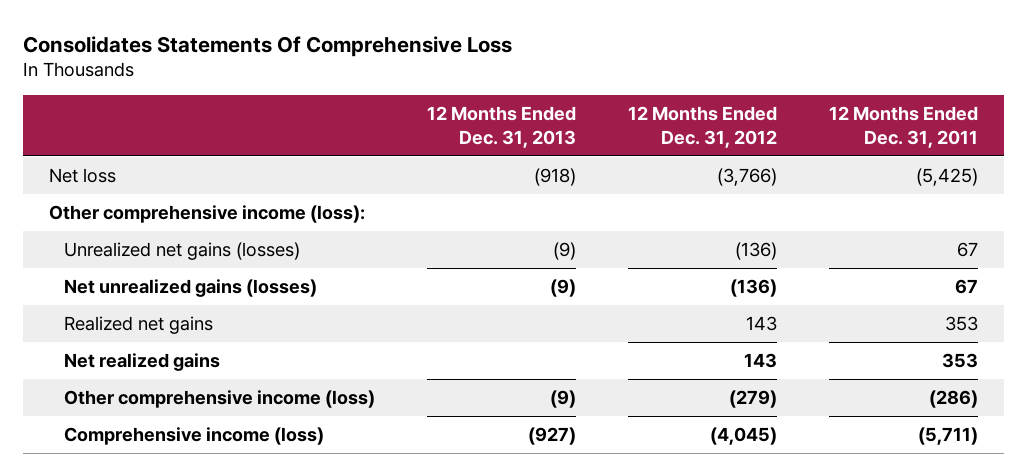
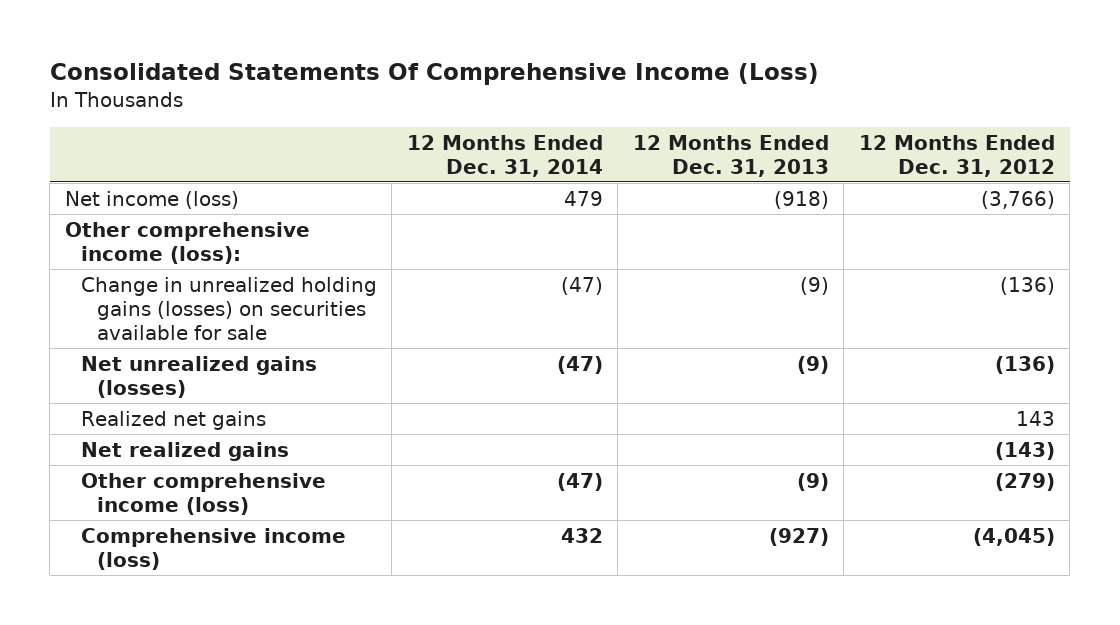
- Consolidates Statements Of Comprehensive Loss
+ Consolidated Statements Of Comprehensive Income (Loss)
- | 12 Months Ended Dec. 31, 2013 | 12 Months Ended Dec. 31, 2012 | 12 Months Ended Dec. 31, 2011
+ | 12 Months Ended Dec. 31, 2014 | 12 Months Ended Dec. 31, 2013 | 12 Months Ended Dec. 31, 2012
- Net loss | (918) | (3,766) | (5,425)
+ Net income (loss) | 479 | (918) | (3,766)
- Unrealized net gains (losses) | (9) | (136) | 67
+ Change in unrealized holding gains (losses) on securities available for sale | (47) | (9) | (136)
- Net realized gains | | 143 | 353
+ Net realized gains | | | (143)

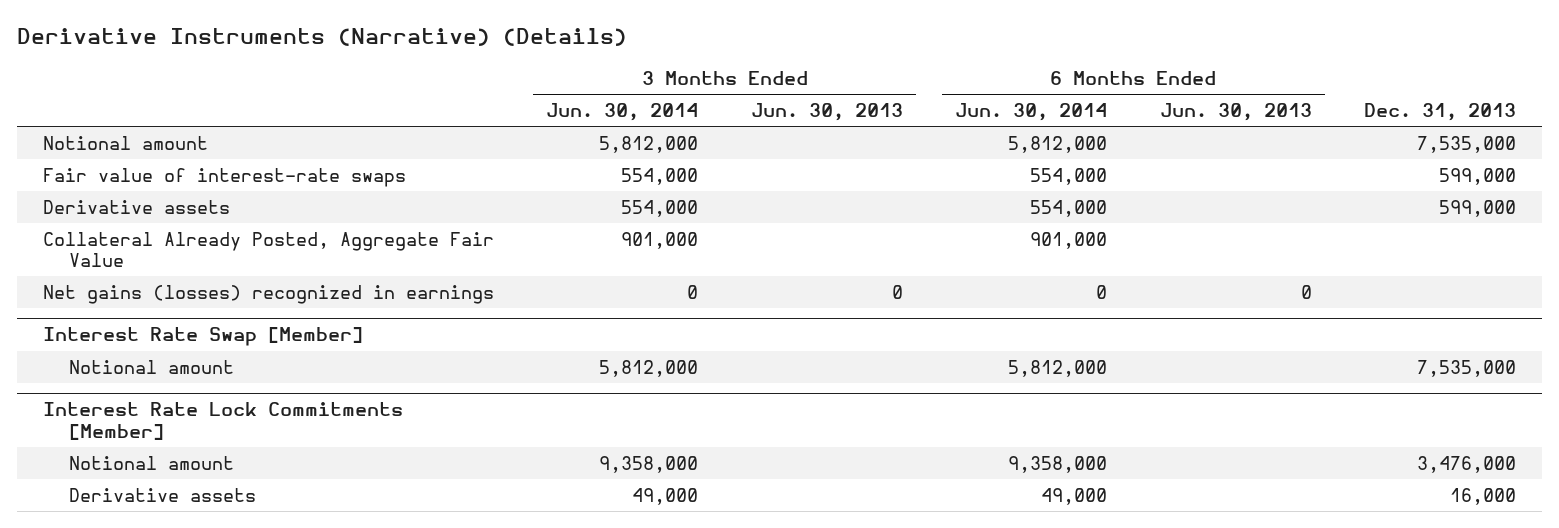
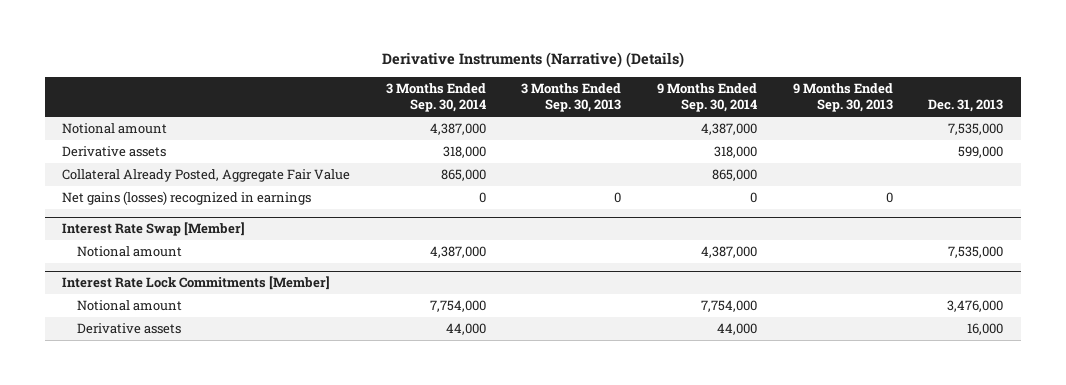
- | 3 Months Ended Jun. 30, 2014 | 3 Months Ended Jun. 30, 2013 | 6 Months Ended Jun. 30, 2014 | 6 Months Ended Jun. 30, 2013 | Dec. 31, 2013
+ | 3 Months Ended Sep. 30, 2014 | 3 Months Ended Sep. 30, 2013 | 9 Months Ended Sep. 30, 2014 | 9 Months Ended Sep. 30, 2013 | Dec. 31, 2013
- Fair value of interest-rate swaps | 554,000 | | 554,000 | | 599,000

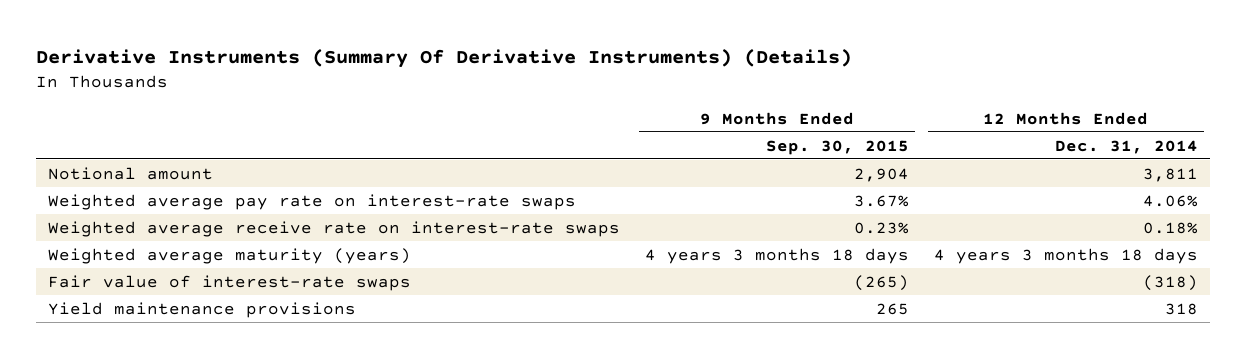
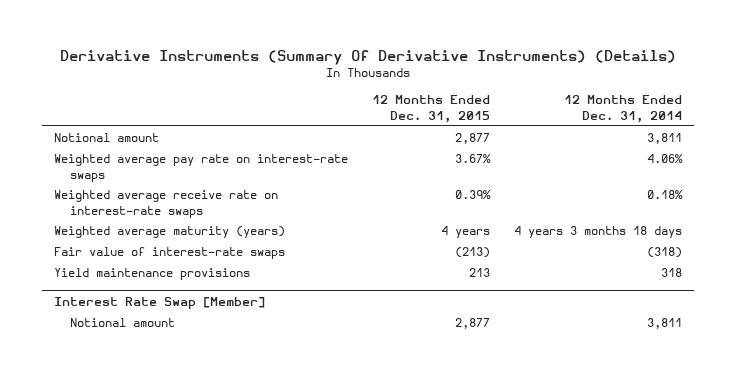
- | 9 Months Ended Sep. 30, 2015 | 12 Months Ended Dec. 31, 2014
+ | 12 Months Ended Dec. 31, 2015 | 12 Months Ended Dec. 31, 2014
+ Interest Rate Swap [Member]
+ Notional amount | 2,877 | 3,811

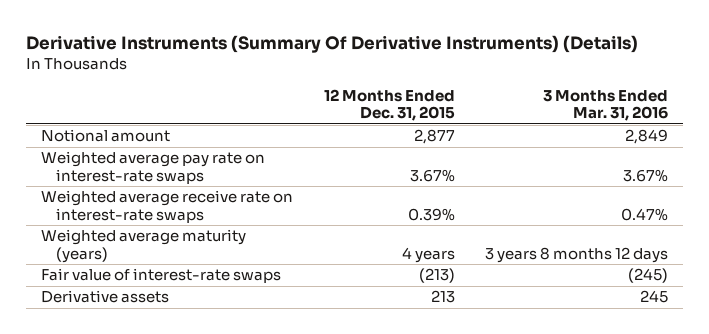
- | 12 Months Ended Dec. 31, 2015 | 12 Months Ended Dec. 31, 2014
+ | 12 Months Ended Dec. 31, 2015 | 3 Months Ended Mar. 31, 2016
- Yield maintenance provisions | 213 | 318
- Interest Rate Swap [Member]
- Notional amount | 2,877 | 3,811
+ Derivative assets | 213 | 245

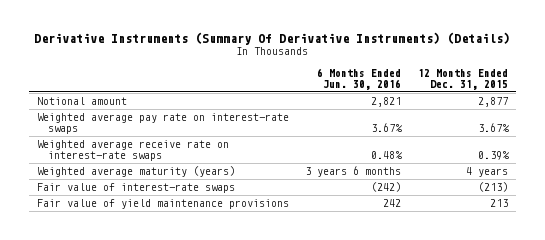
- | 12 Months Ended Dec. 31, 2015 | 3 Months Ended Mar. 31, 2016
+ | 6 Months Ended Jun. 30, 2016 | 12 Months Ended Dec. 31, 2015
- Derivative assets | 213 | 245
+ Fair value of yield maintenance provisions | 242 | 213

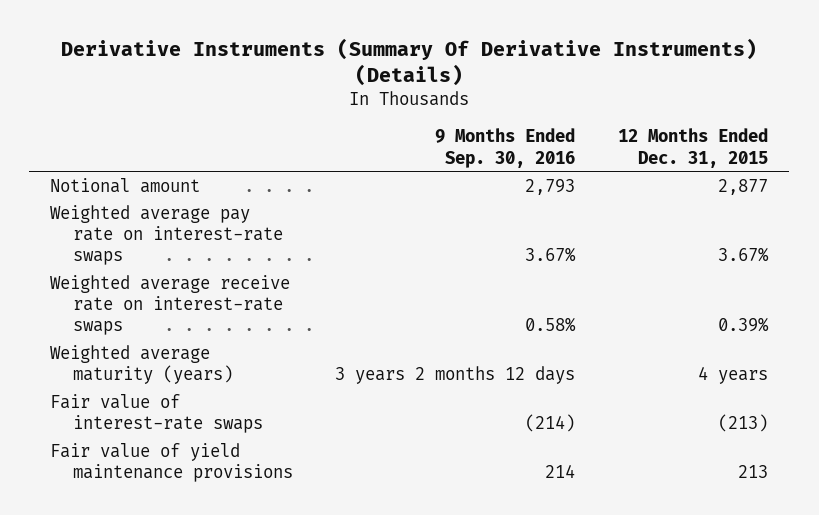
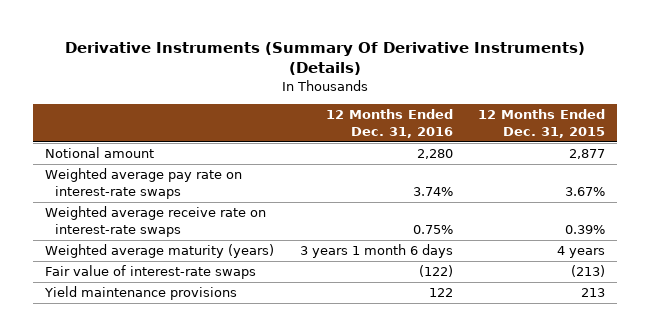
- | 9 Months Ended Sep. 30, 2016 | 12 Months Ended Dec. 31, 2015
+ | 12 Months Ended Dec. 31, 2016 | 12 Months Ended Dec. 31, 2015
- Fair value of yield maintenance provisions | 214 | 213
+ Yield maintenance provisions | 122 | 213

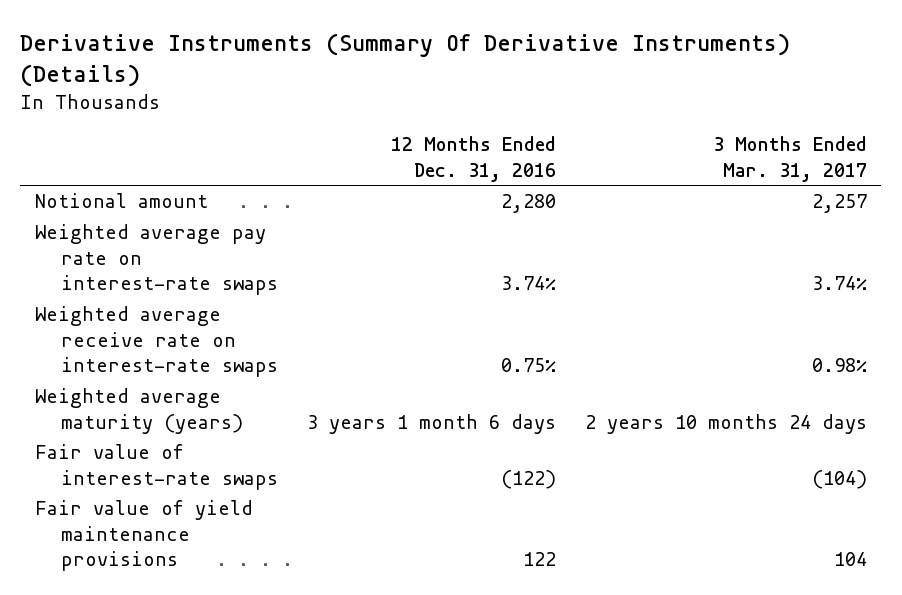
- | 12 Months Ended Dec. 31, 2016 | 12 Months Ended Dec. 31, 2015
+ | 12 Months Ended Dec. 31, 2016 | 3 Months Ended Mar. 31, 2017
- Yield maintenance provisions | 122 | 213
+ Fair value of yield maintenance provisions | 122 | 104

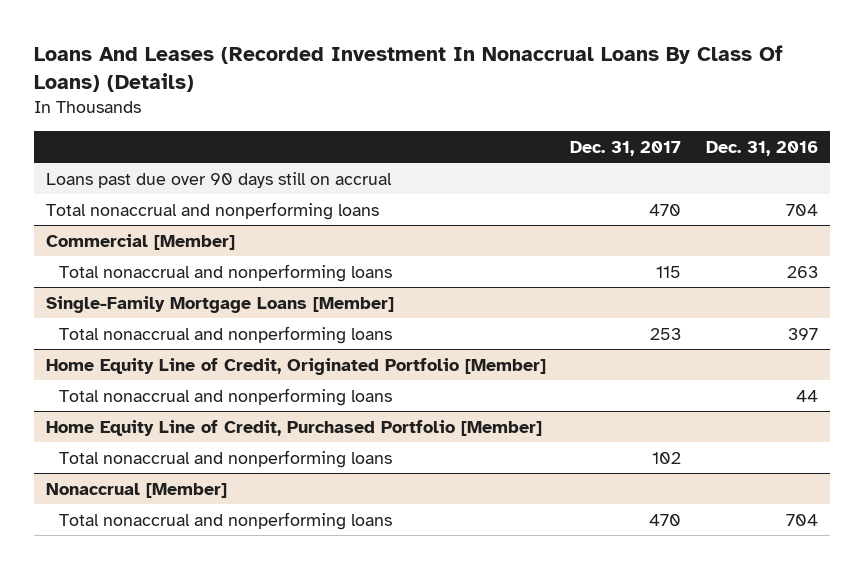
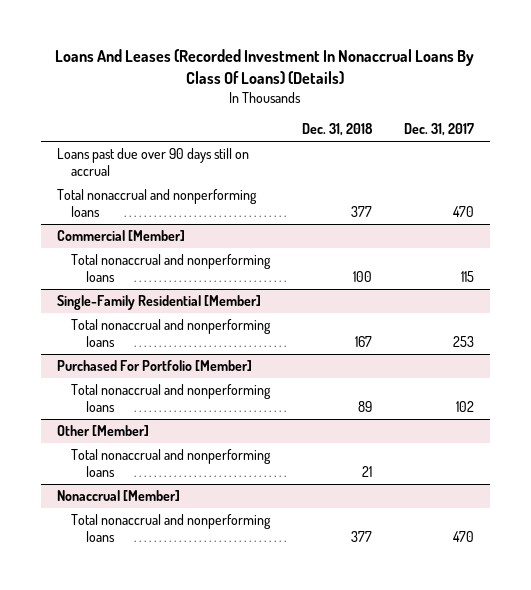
- | Dec. 31, 2017 | Dec. 31, 2016
+ | Dec. 31, 2018 | Dec. 31, 2017
- Single-Family Mortgage Loans [Member]
+ Single-Family Residential [Member]
- Home Equity Line of Credit, Originated Portfolio [Member]
- Total nonaccrual and nonperforming loans | | 44
- Home Equity Line of Credit, Purchased Portfolio [Member]
+ Purchased For Portfolio [Member]
+ Other [Member]
+ Total nonaccrual and nonperforming loans | 21 |

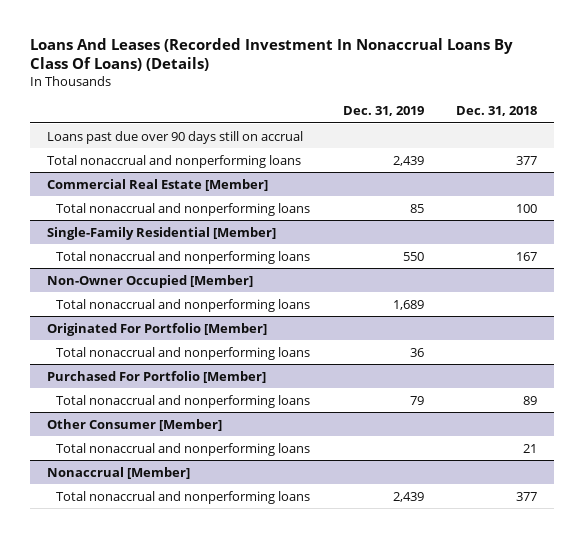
- | Dec. 31, 2018 | Dec. 31, 2017
+ | Dec. 31, 2019 | Dec. 31, 2018
- Commercial [Member]
+ Commercial Real Estate [Member]
+ Non-Owner Occupied [Member]
+ Total nonaccrual and nonperforming loans | 1,689 |
+ Originated For Portfolio [Member]
+ Total nonaccrual and nonperforming loans | 36 |
- Other [Member]
+ Other Consumer [Member]

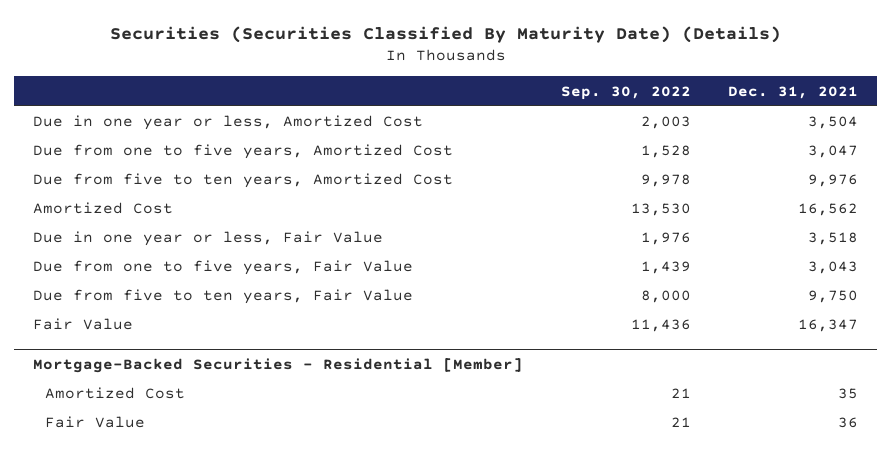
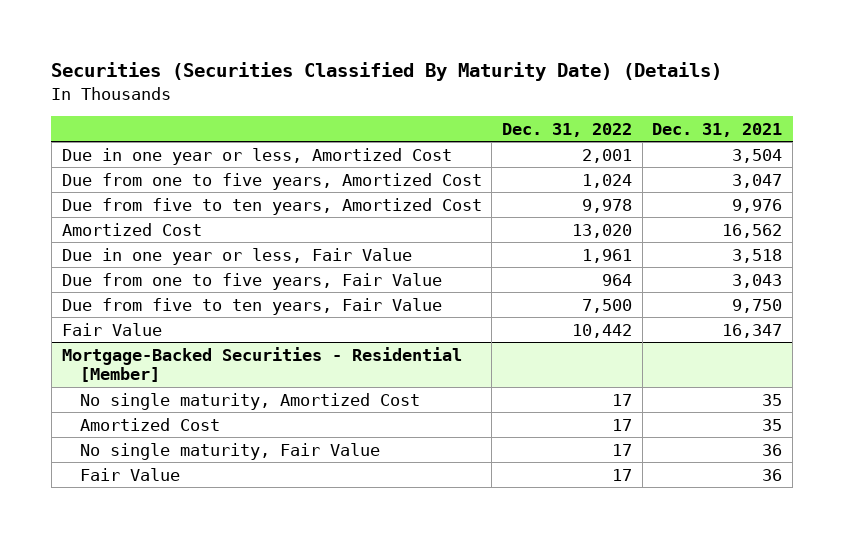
- | Sep. 30, 2022 | Dec. 31, 2021
+ | Dec. 31, 2022 | Dec. 31, 2021
@ Mortgage-Backed Securities - Residential [Member]
+ No single maturity, Amortized Cost | 17 | 35
+ No single maturity, Fair Value | 17 | 36

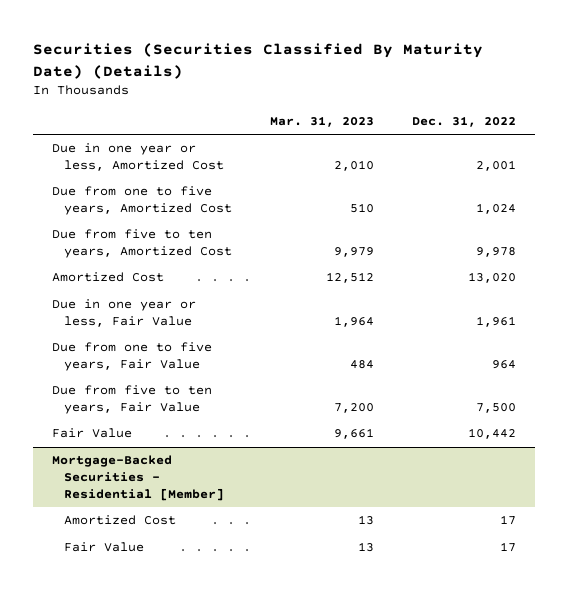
- | Dec. 31, 2022 | Dec. 31, 2021
+ | Mar. 31, 2023 | Dec. 31, 2022
@ Mortgage-Backed Securities - Residential [Member]
- No single maturity, Amortized Cost | 17 | 35
- No single maturity, Fair Value | 17 | 36

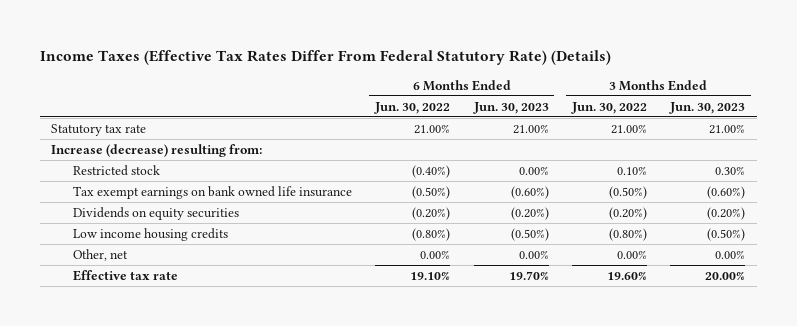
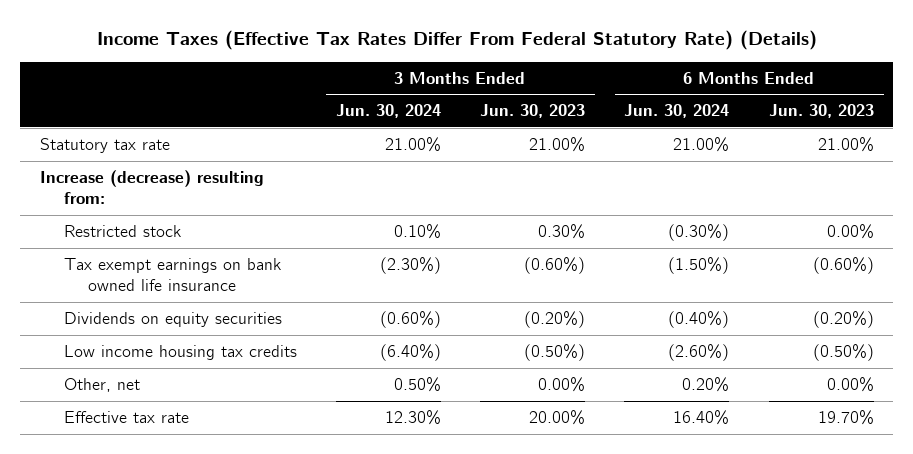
- | 6 Months Ended Jun. 30, 2022 | 6 Months Ended Jun. 30, 2023 | 3 Months Ended Jun. 30, 2022 | 3 Months Ended Jun. 30, 2023
+ | 3 Months Ended Jun. 30, 2024 | 3 Months Ended Jun. 30, 2023 | 6 Months Ended Jun. 30, 2024 | 6 Months Ended Jun. 30, 2023
- Low income housing credits | (0.80%) | (0.50%) | (0.80%) | (0.50%)
+ Low income housing tax credits | (6.40%) | (0.50%) | (2.60%) | (0.50%)

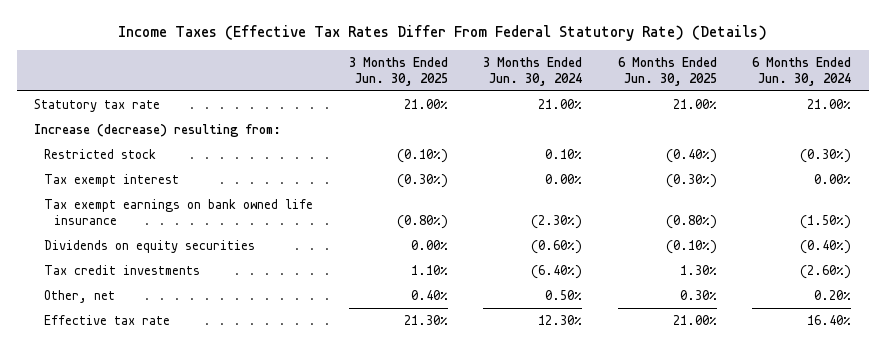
- | 3 Months Ended Jun. 30, 2024 | 3 Months Ended Jun. 30, 2023 | 6 Months Ended Jun. 30, 2024 | 6 Months Ended Jun. 30, 2023
+ | 3 Months Ended Jun. 30, 2025 | 3 Months Ended Jun. 30, 2024 | 6 Months Ended Jun. 30, 2025 | 6 Months Ended Jun. 30, 2024
+ Tax exempt interest | (0.30%) | 0.00% | (0.30%) | 0.00%
- Low income housing tax credits | (6.40%) | (0.50%) | (2.60%) | (0.50%)
+ Tax credit investments | 1.10% | (6.40%) | 1.30% | (2.60%)

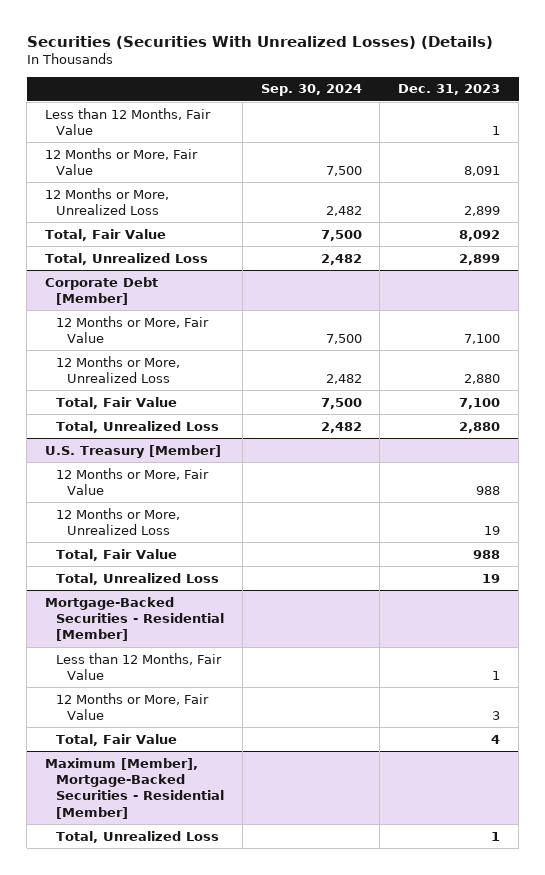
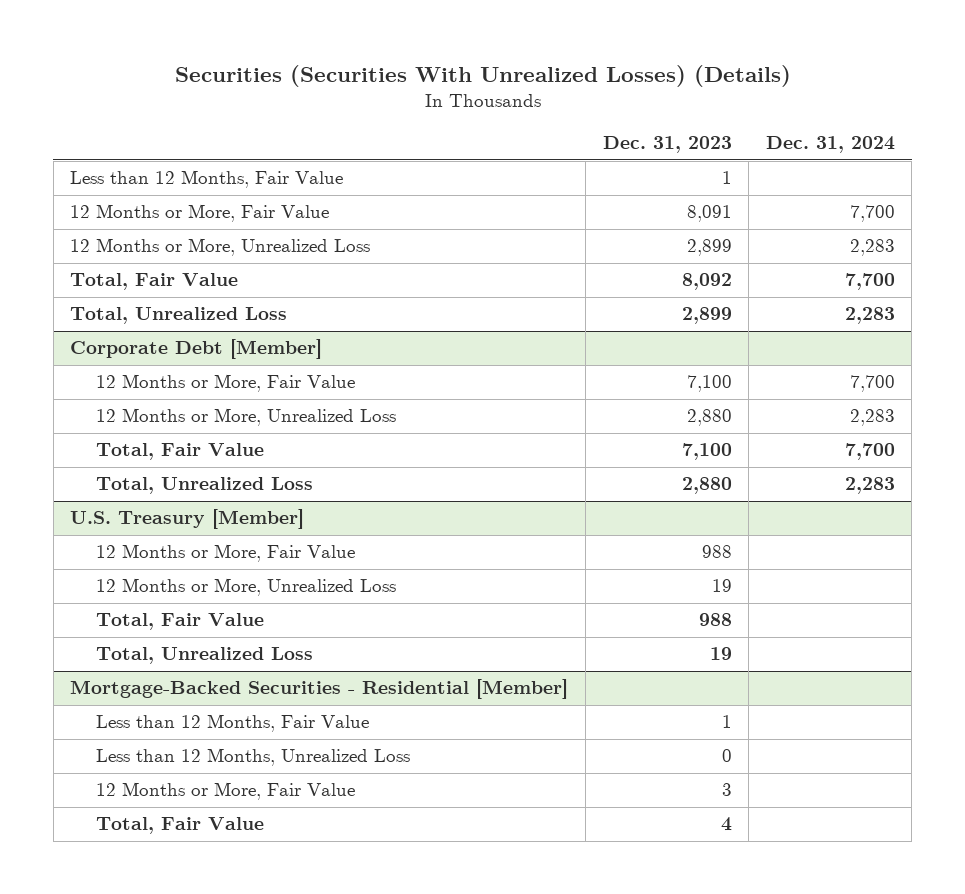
- | Sep. 30, 2024 | Dec. 31, 2023
+ | Dec. 31, 2023 | Dec. 31, 2024
@ Mortgage-Backed Securities - Residential [Member]
+ Less than 12 Months, Unrealized Loss | 0 |
- Maximum [Member], Mortgage-Backed Securities - Residential [Member]
- Total, Unrealized Loss | | 1

